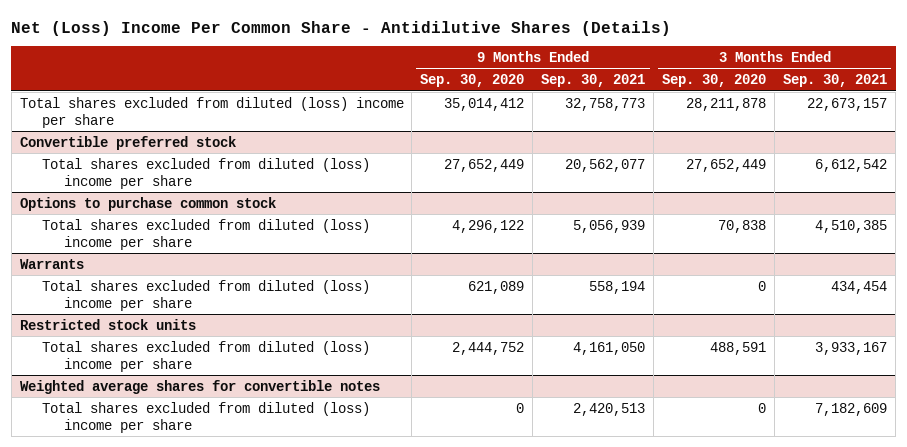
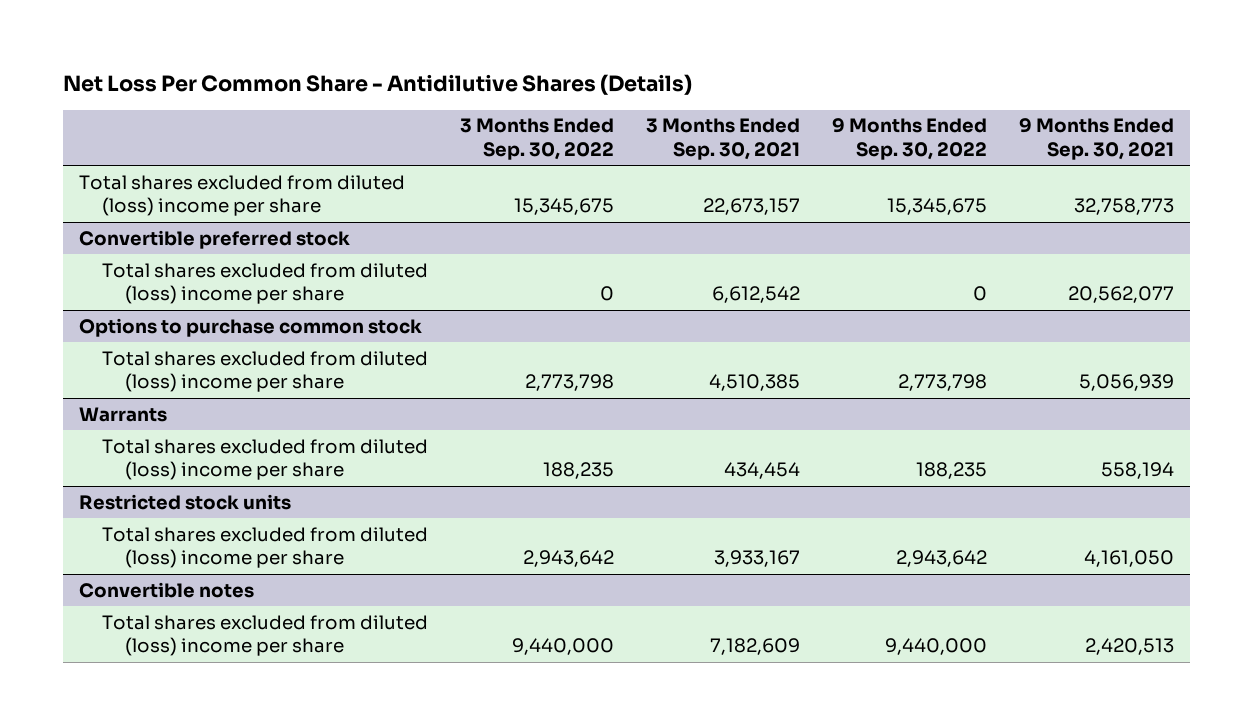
- Net (Loss) Income Per Common Share - Antidilutive Shares (Details)
+ Net Loss Per Common Share - Antidilutive Shares (Details)
- | 9 Months Ended Sep. 30, 2020 | 9 Months Ended Sep. 30, 2021 | 3 Months Ended Sep. 30, 2020 | 3 Months Ended Sep. 30, 2021
+ | 3 Months Ended Sep. 30, 2022 | 3 Months Ended Sep. 30, 2021 | 9 Months Ended Sep. 30, 2022 | 9 Months Ended Sep. 30, 2021
- Weighted average shares for convertible notes
+ Convertible notes

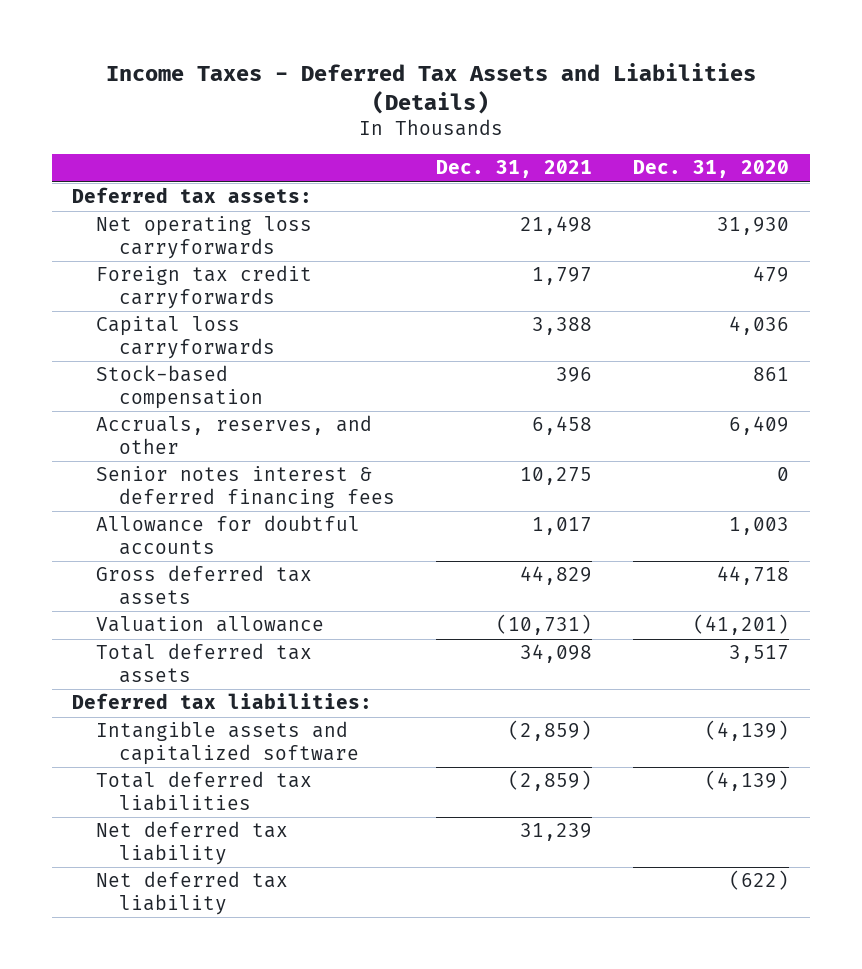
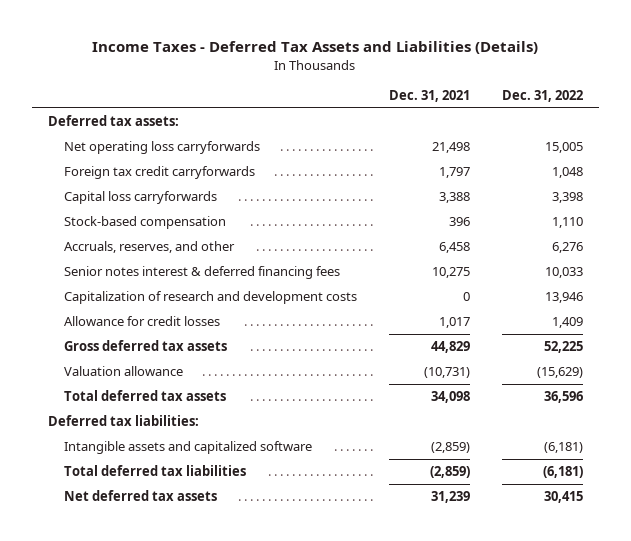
- | Dec. 31, 2021 | Dec. 31, 2020
+ | Dec. 31, 2021 | Dec. 31, 2022
- Allowance for doubtful accounts | 1,017 | 1,003
+ Capitalization of research and development costs | 0 | 13,946
+ Allowance for credit losses | 1,017 | 1,409
- Net deferred tax liability | 31,239 |
- Net deferred tax liability | | (622)
+ Net deferred tax assets | 31,239 | 30,415

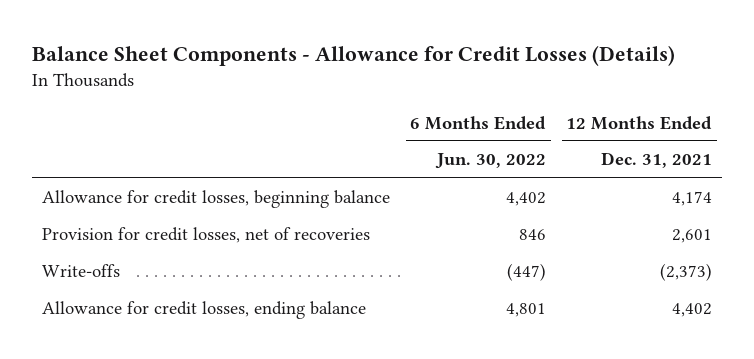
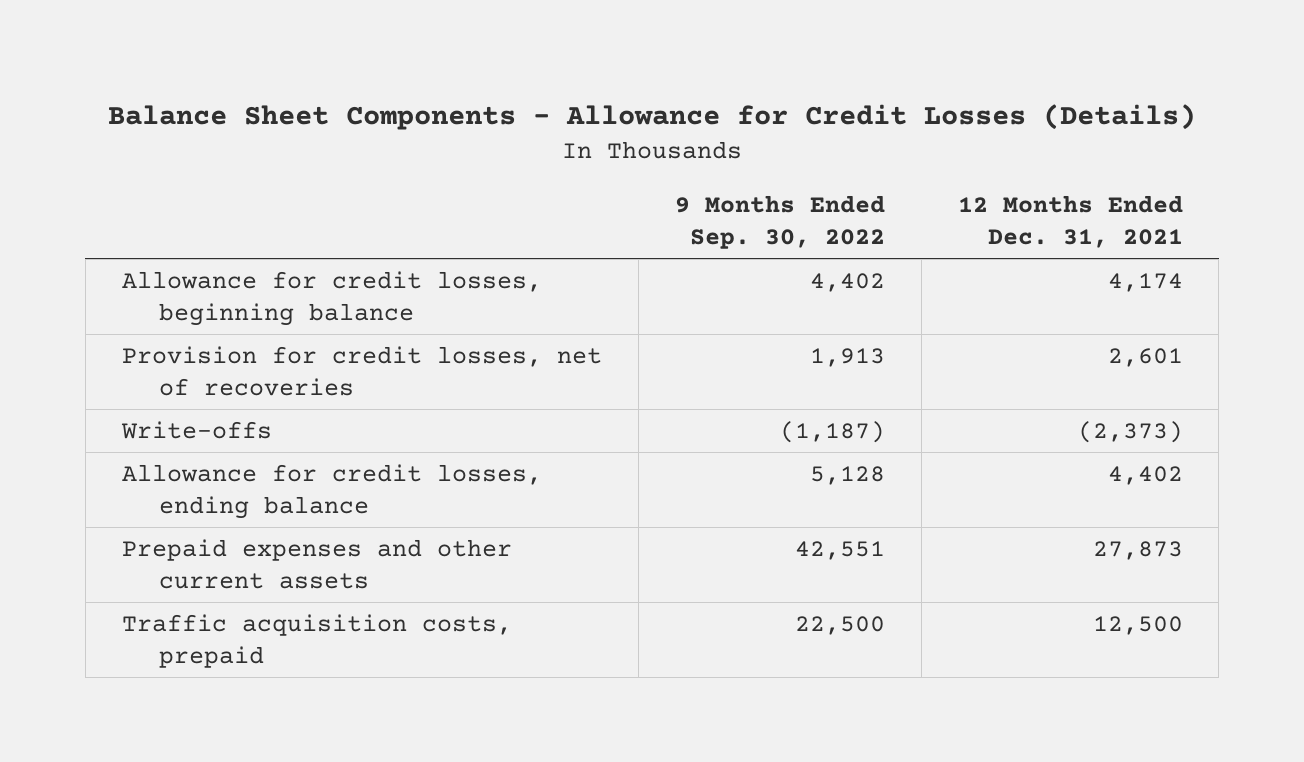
- | 6 Months Ended Jun. 30, 2022 | 12 Months Ended Dec. 31, 2021
+ | 9 Months Ended Sep. 30, 2022 | 12 Months Ended Dec. 31, 2021
+ Prepaid expenses and other current assets | 42,551 | 27,873
+ Traffic acquisition costs, prepaid | 22,500 | 12,500

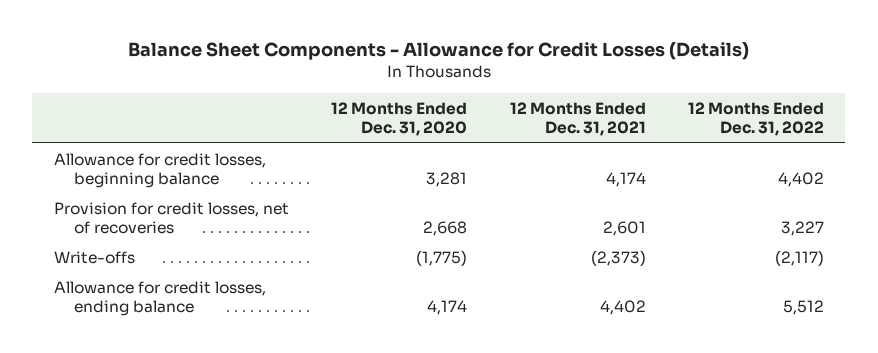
- | 9 Months Ended Sep. 30, 2022 | 12 Months Ended Dec. 31, 2021
+ | 12 Months Ended Dec. 31, 2020 | 12 Months Ended Dec. 31, 2021 | 12 Months Ended Dec. 31, 2022
- Prepaid expenses and other current assets | 42,551 | 27,873
- Traffic acquisition costs, prepaid | 22,500 | 12,500

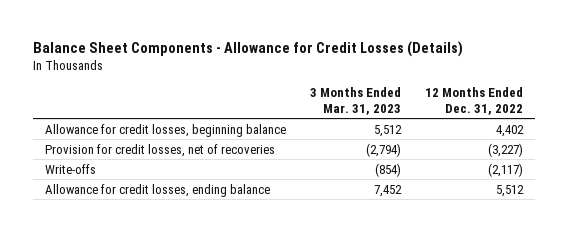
- | 12 Months Ended Dec. 31, 2020 | 12 Months Ended Dec. 31, 2021 | 12 Months Ended Dec. 31, 2022
+ | 3 Months Ended Mar. 31, 2023 | 12 Months Ended Dec. 31, 2022
- Provision for credit losses, net of recoveries | 2,668 | 2,601 | 3,227
+ Provision for credit losses, net of recoveries | (2,794) | (3,227)

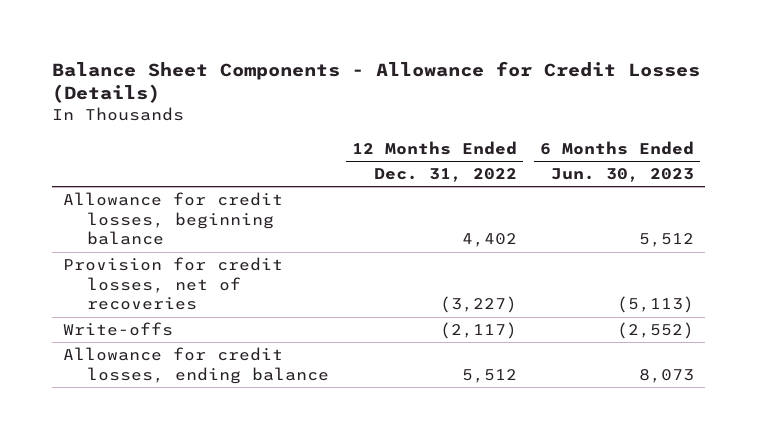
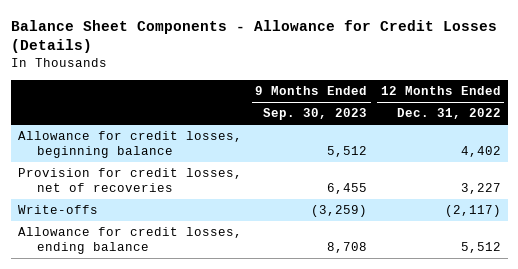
- | 12 Months Ended Dec. 31, 2022 | 6 Months Ended Jun. 30, 2023
+ | 9 Months Ended Sep. 30, 2023 | 12 Months Ended Dec. 31, 2022
- Provision for credit losses, net of recoveries | (3,227) | (5,113)
+ Provision for credit losses, net of recoveries | 6,455 | 3,227

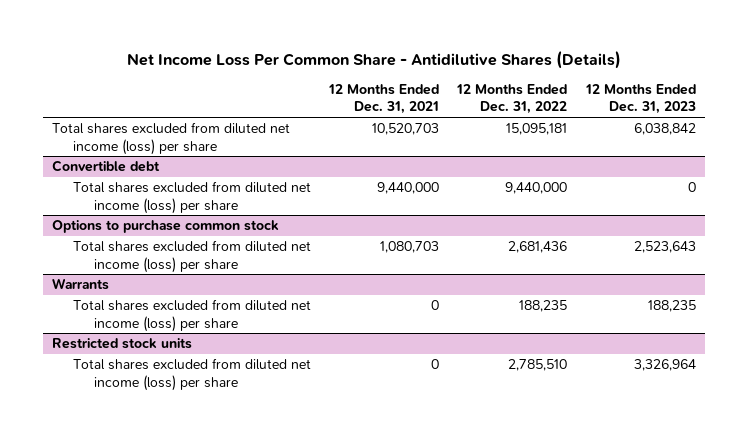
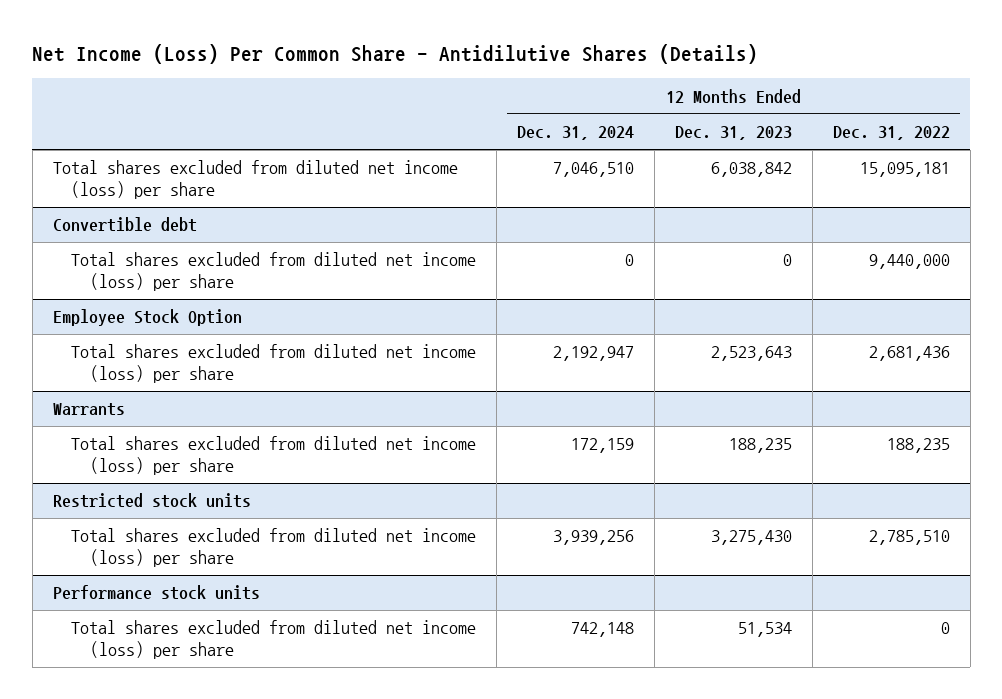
- Net Income Loss Per Common Share - Antidilutive Shares (Details)
+ Net Income (Loss) Per Common Share - Antidilutive Shares (Details)
- | 12 Months Ended Dec. 31, 2021 | 12 Months Ended Dec. 31, 2022 | 12 Months Ended Dec. 31, 2023
+ | 12 Months Ended Dec. 31, 2024 | 12 Months Ended Dec. 31, 2023 | 12 Months Ended Dec. 31, 2022
- Options to purchase common stock
+ Employee Stock Option
@ Restricted stock units
- Total shares excluded from diluted net income (loss) per share | 0 | 2,785,510 | 3,326,964
+ Total shares excluded from diluted net income (loss) per share | 3,939,256 | 3,275,430 | 2,785,510
+ Performance stock units
+ Total shares excluded from diluted net income (loss) per share | 742,148 | 51,534 | 0

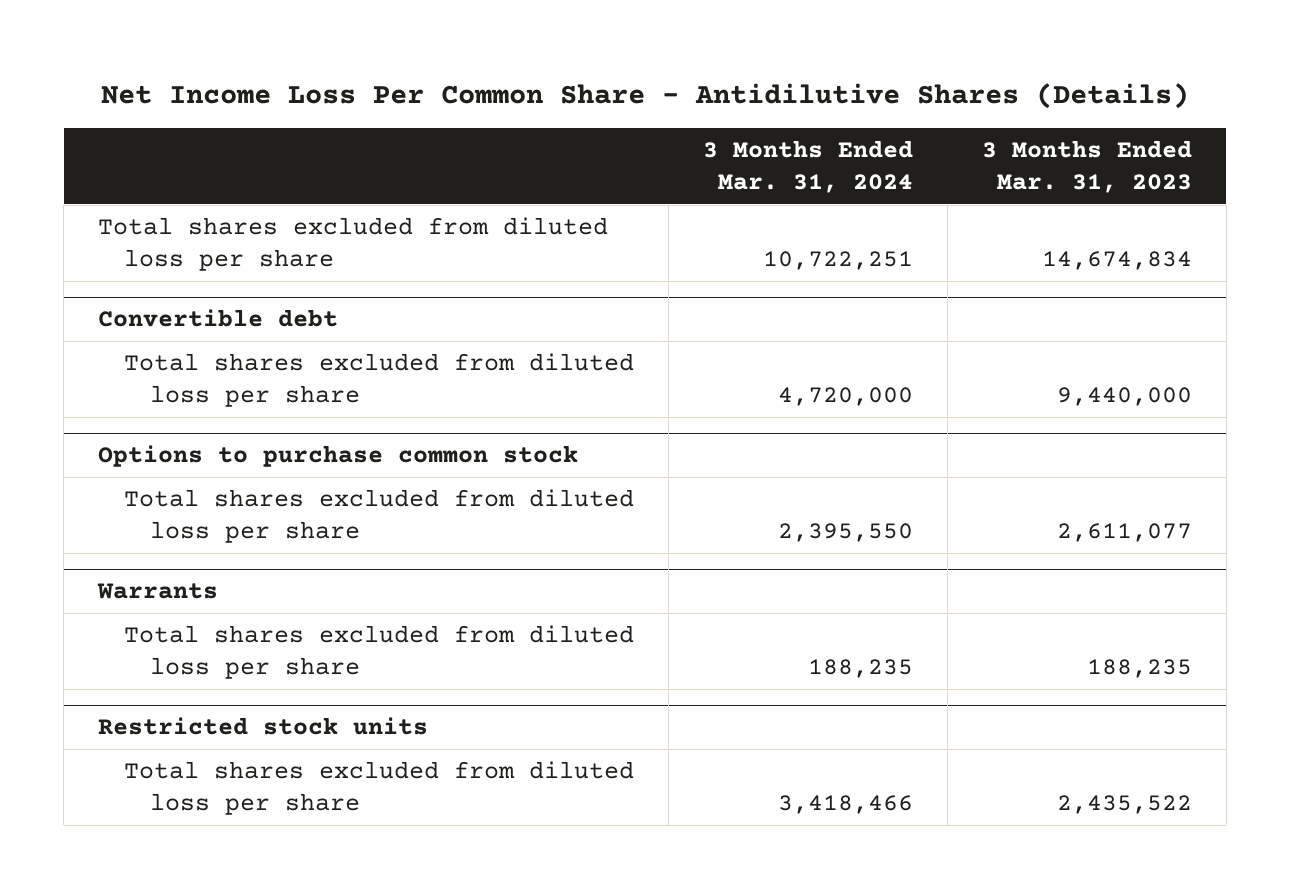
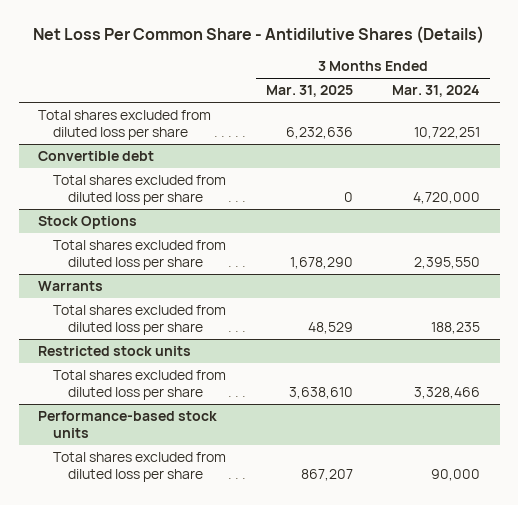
- Net Income Loss Per Common Share - Antidilutive Shares (Details)
+ Net Loss Per Common Share - Antidilutive Shares (Details)
- | 3 Months Ended Mar. 31, 2024 | 3 Months Ended Mar. 31, 2023
+ | 3 Months Ended Mar. 31, 2025 | 3 Months Ended Mar. 31, 2024
- Options to purchase common stock
+ Stock Options
@ Restricted stock units
- Total shares excluded from diluted loss per share | 3,418,466 | 2,435,522
+ Total shares excluded from diluted loss per share | 3,638,610 | 3,328,466
+ Performance-based stock units
+ Total shares excluded from diluted loss per share | 867,207 | 90,000

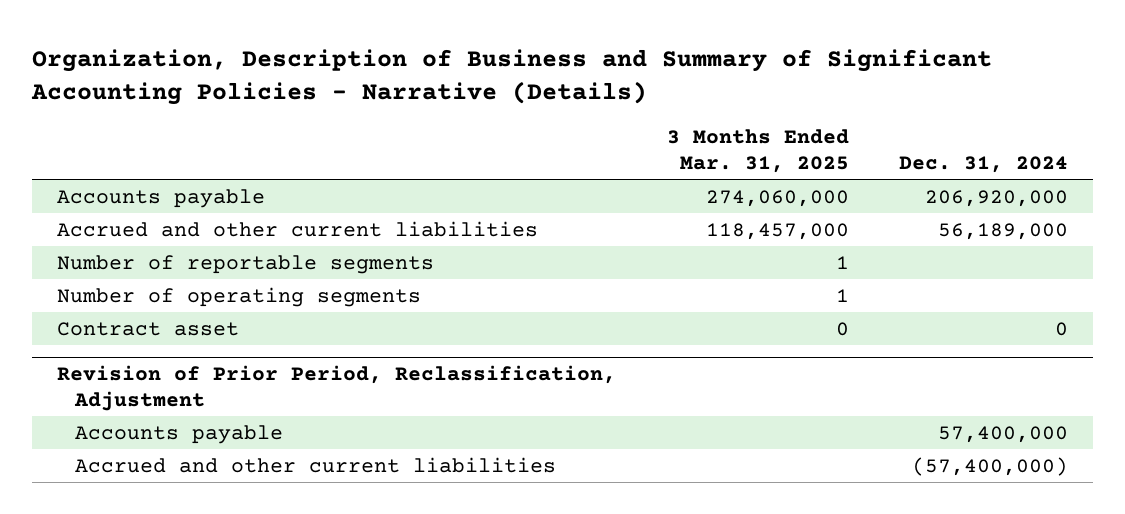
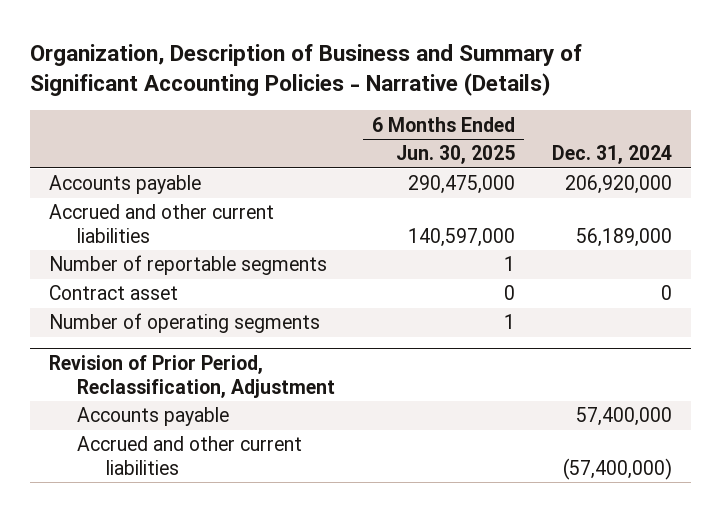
- | 3 Months Ended Mar. 31, 2025 | Dec. 31, 2024
+ | 6 Months Ended Jun. 30, 2025 | Dec. 31, 2024
moved down: Number of operating segments | 1 |

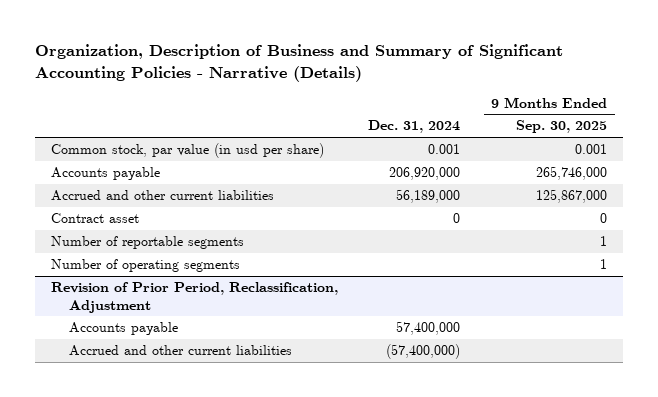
- | 6 Months Ended Jun. 30, 2025 | Dec. 31, 2024
+ | Dec. 31, 2024 | 9 Months Ended Sep. 30, 2025
+ Common stock, par value (in usd per share) | 0.001 | 0.001
moved down: Number of reportable segments | | 1

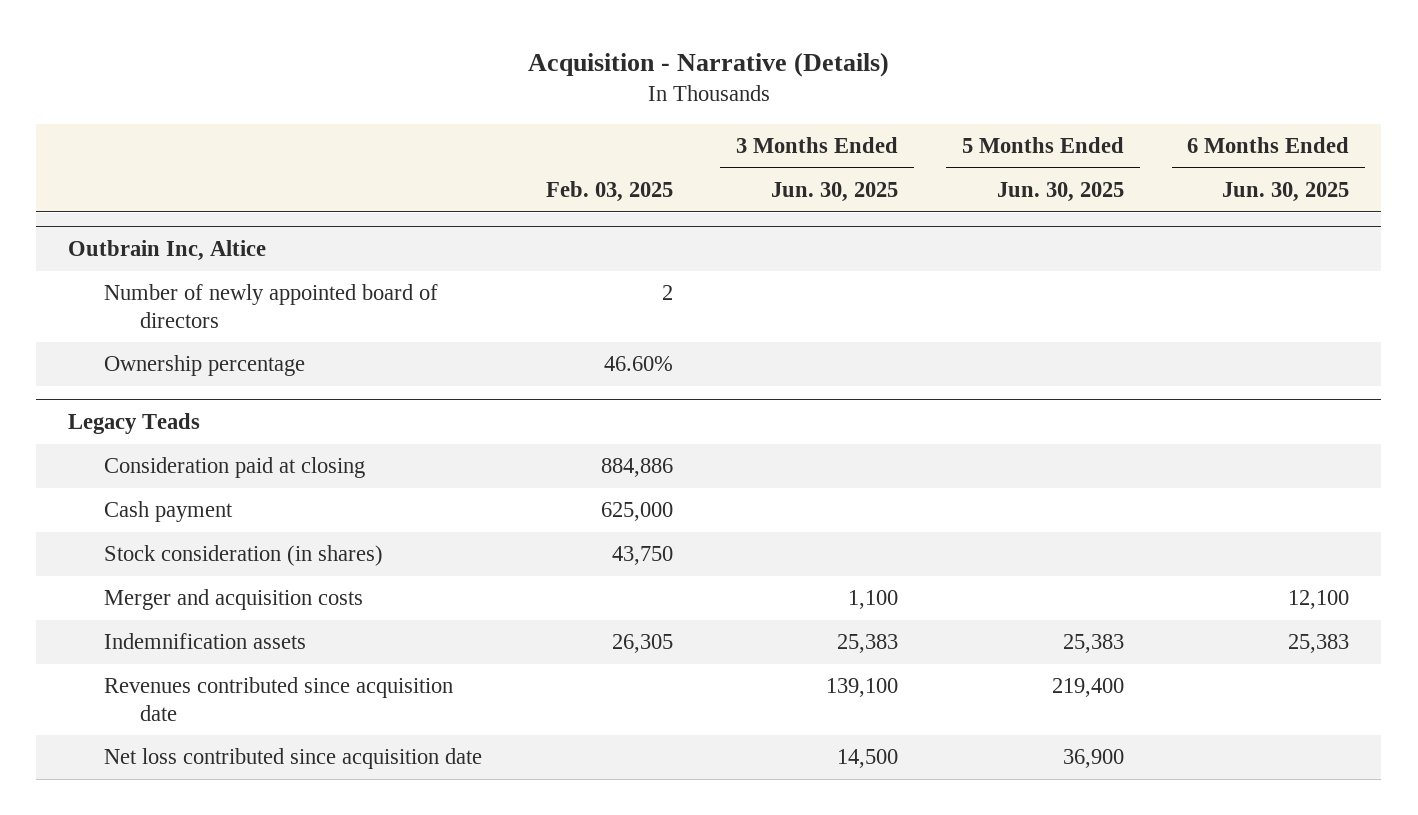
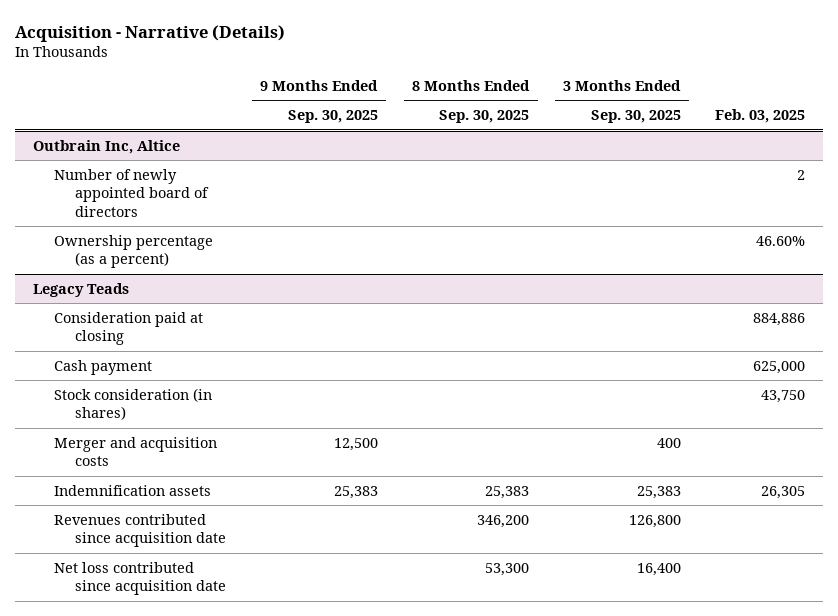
- | Feb. 03, 2025 | 3 Months Ended Jun. 30, 2025 | 5 Months Ended Jun. 30, 2025 | 6 Months Ended Jun. 30, 2025
+ | 9 Months Ended Sep. 30, 2025 | 8 Months Ended Sep. 30, 2025 | 3 Months Ended Sep. 30, 2025 | Feb. 03, 2025
@ Outbrain Inc, Altice
- Ownership percentage | 46.60% | | |
+ Ownership percentage (as a percent) | | | | 46.60%

